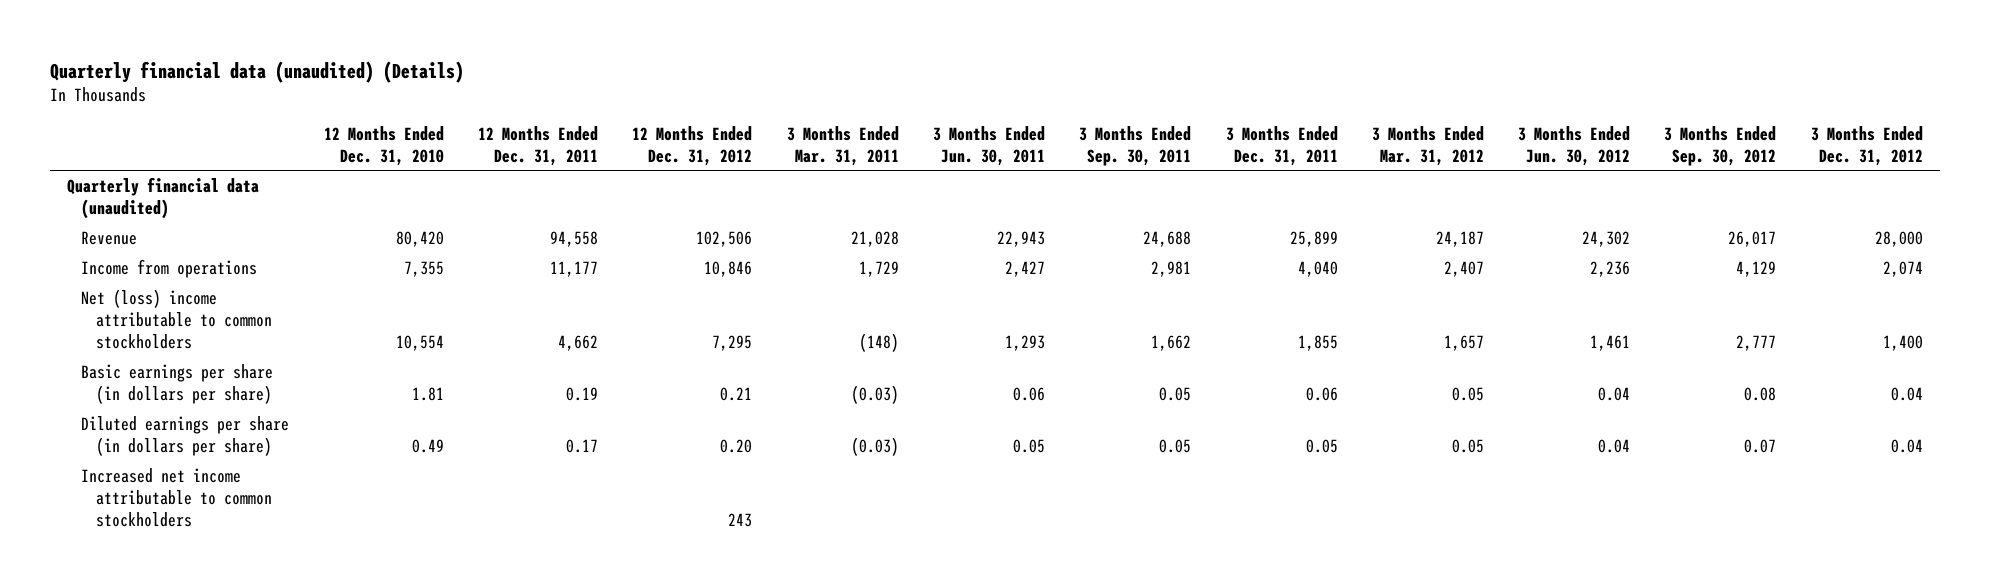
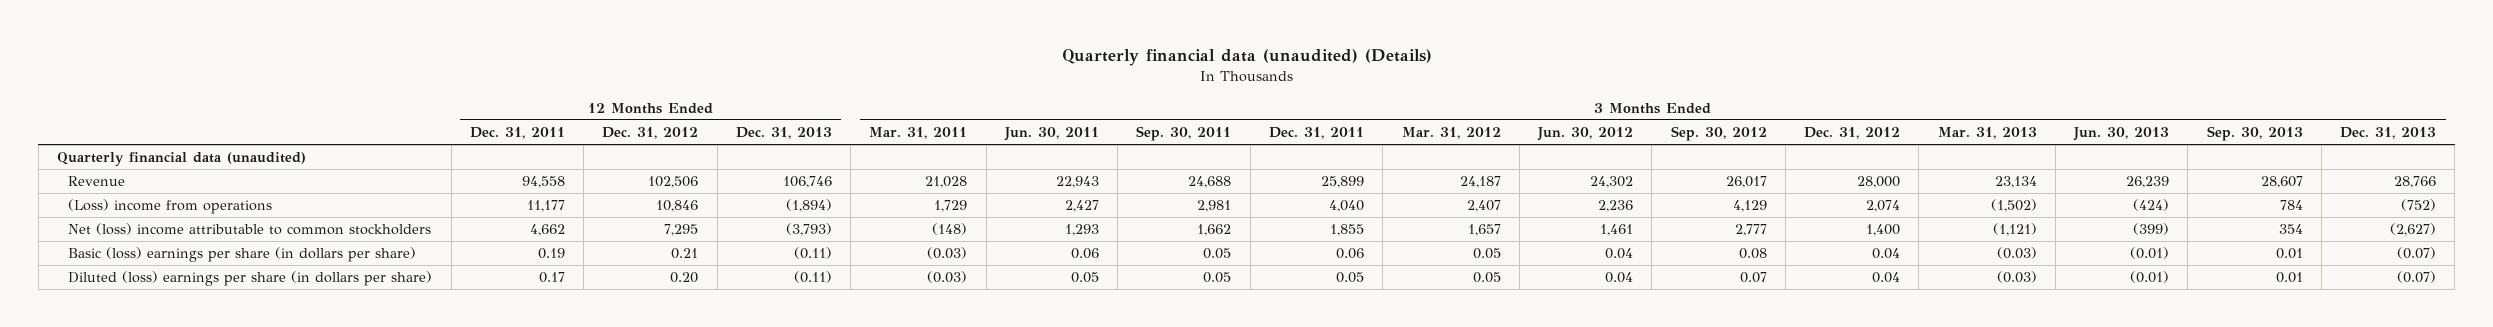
- | 12 Months Ended Dec. 31, 2010 | 12 Months Ended Dec. 31, 2011 | 12 Months Ended Dec. 31, 2012 | 3 Months Ended Mar. 31, 2011 | 3 Months Ended Jun. 30, 2011 | 3 Months Ended Sep. 30, 2011 | 3 Months Ended Dec. 31, 2011 | 3 Months Ended Mar. 31, 2012 | 3 Months Ended Jun. 30, 2012 | 3 Months Ended Sep. 30, 2012 | 3 Months Ended Dec. 31, 2012
+ | 12 Months Ended Dec. 31, 2011 | 12 Months Ended Dec. 31, 2012 | 12 Months Ended Dec. 31, 2013 | 3 Months Ended Mar. 31, 2011 | 3 Months Ended Jun. 30, 2011 | 3 Months Ended Sep. 30, 2011 | 3 Months Ended Dec. 31, 2011 | 3 Months Ended Mar. 31, 2012 | 3 Months Ended Jun. 30, 2012 | 3 Months Ended Sep. 30, 2012 | 3 Months Ended Dec. 31, 2012 | 3 Months Ended Mar. 31, 2013 | 3 Months Ended Jun. 30, 2013 | 3 Months Ended Sep. 30, 2013 | 3 Months Ended Dec. 31, 2013
- Income from operations | 7,355 | 11,177 | 10,846 | 1,729 | 2,427 | 2,981 | 4,040 | 2,407 | 2,236 | 4,129 | 2,074
+ (Loss) income from operations | 11,177 | 10,846 | (1,894) | 1,729 | 2,427 | 2,981 | 4,040 | 2,407 | 2,236 | 4,129 | 2,074 | (1,502) | (424) | 784 | (752)
- Basic earnings per share (in dollars per share) | 1.81 | 0.19 | 0.21 | (0.03) | 0.06 | 0.05 | 0.06 | 0.05 | 0.04 | 0.08 | 0.04
- Diluted earnings per share (in dollars per share) | 0.49 | 0.17 | 0.20 | (0.03) | 0.05 | 0.05 | 0.05 | 0.05 | 0.04 | 0.07 | 0.04
- Increased net income attributable to common stockholders | | | 243 | | | | | | | |
+ Basic (loss) earnings per share (in dollars per share) | 0.19 | 0.21 | (0.11) | (0.03) | 0.06 | 0.05 | 0.06 | 0.05 | 0.04 | 0.08 | 0.04 | (0.03) | (0.01) | 0.01 | (0.07)
+ Diluted (loss) earnings per share (in dollars per share) | 0.17 | 0.20 | (0.11) | (0.03) | 0.05 | 0.05 | 0.05 | 0.05 | 0.04 | 0.07 | 0.04 | (0.03) | (0.01) | 0.01 | (0.07)

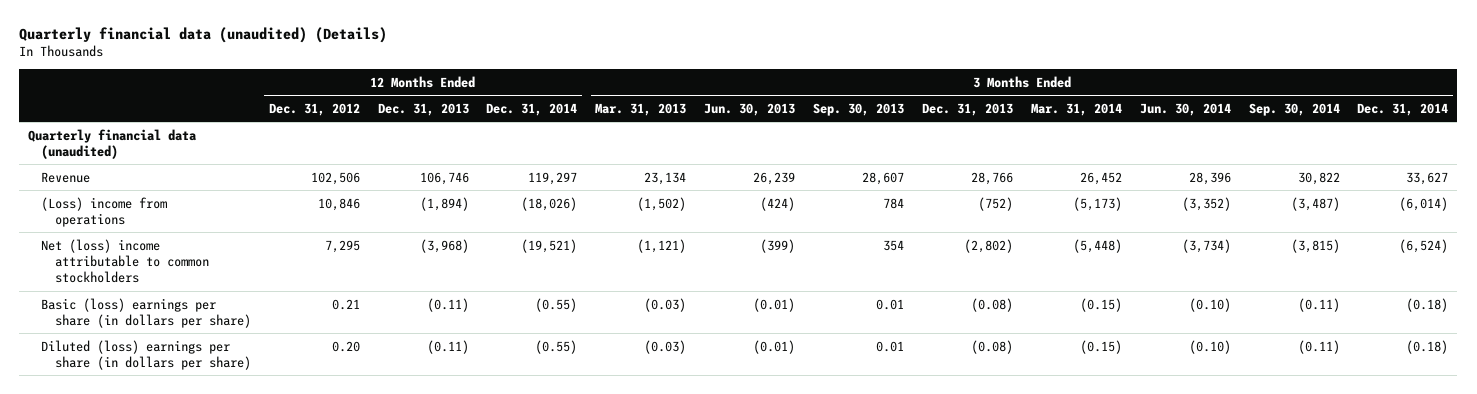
- | 12 Months Ended Dec. 31, 2011 | 12 Months Ended Dec. 31, 2012 | 12 Months Ended Dec. 31, 2013 | 3 Months Ended Mar. 31, 2011 | 3 Months Ended Jun. 30, 2011 | 3 Months Ended Sep. 30, 2011 | 3 Months Ended Dec. 31, 2011 | 3 Months Ended Mar. 31, 2012 | 3 Months Ended Jun. 30, 2012 | 3 Months Ended Sep. 30, 2012 | 3 Months Ended Dec. 31, 2012 | 3 Months Ended Mar. 31, 2013 | 3 Months Ended Jun. 30, 2013 | 3 Months Ended Sep. 30, 2013 | 3 Months Ended Dec. 31, 2013
+ | 12 Months Ended Dec. 31, 2012 | 12 Months Ended Dec. 31, 2013 | 12 Months Ended Dec. 31, 2014 | 3 Months Ended Mar. 31, 2013 | 3 Months Ended Jun. 30, 2013 | 3 Months Ended Sep. 30, 2013 | 3 Months Ended Dec. 31, 2013 | 3 Months Ended Mar. 31, 2014 | 3 Months Ended Jun. 30, 2014 | 3 Months Ended Sep. 30, 2014 | 3 Months Ended Dec. 31, 2014
- Net (loss) income attributable to common stockholders | 4,662 | 7,295 | (3,793) | (148) | 1,293 | 1,662 | 1,855 | 1,657 | 1,461 | 2,777 | 1,400 | (1,121) | (399) | 354 | (2,627)
- Basic (loss) earnings per share (in dollars per share) | 0.19 | 0.21 | (0.11) | (0.03) | 0.06 | 0.05 | 0.06 | 0.05 | 0.04 | 0.08 | 0.04 | (0.03) | (0.01) | 0.01 | (0.07)
- Diluted (loss) earnings per share (in dollars per share) | 0.17 | 0.20 | (0.11) | (0.03) | 0.05 | 0.05 | 0.05 | 0.05 | 0.04 | 0.07 | 0.04 | (0.03) | (0.01) | 0.01 | (0.07)
+ Net (loss) income attributable to common stockholders | 7,295 | (3,968) | (19,521) | (1,121) | (399) | 354 | (2,802) | (5,448) | (3,734) | (3,815) | (6,524)
+ Basic (loss) earnings per share (in dollars per share) | 0.21 | (0.11) | (0.55) | (0.03) | (0.01) | 0.01 | (0.08) | (0.15) | (0.10) | (0.11) | (0.18)
+ Diluted (loss) earnings per share (in dollars per share) | 0.20 | (0.11) | (0.55) | (0.03) | (0.01) | 0.01 | (0.08) | (0.15) | (0.10) | (0.11) | (0.18)

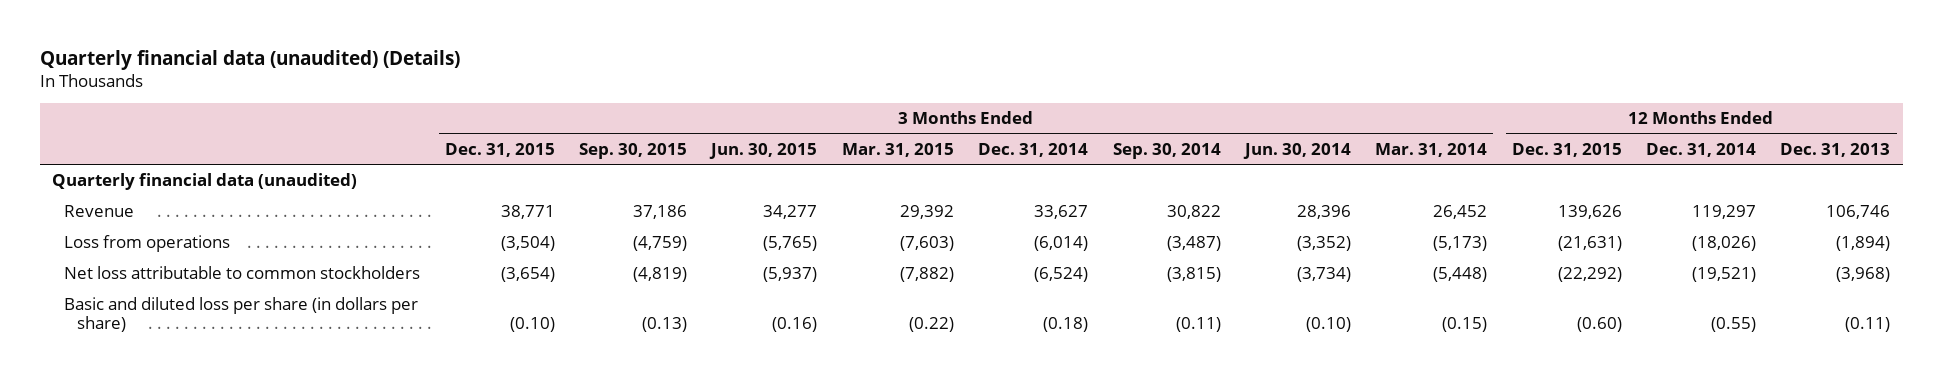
- | 12 Months Ended Dec. 31, 2012 | 12 Months Ended Dec. 31, 2013 | 12 Months Ended Dec. 31, 2014 | 3 Months Ended Mar. 31, 2013 | 3 Months Ended Jun. 30, 2013 | 3 Months Ended Sep. 30, 2013 | 3 Months Ended Dec. 31, 2013 | 3 Months Ended Mar. 31, 2014 | 3 Months Ended Jun. 30, 2014 | 3 Months Ended Sep. 30, 2014 | 3 Months Ended Dec. 31, 2014
+ | 3 Months Ended Dec. 31, 2015 | 3 Months Ended Sep. 30, 2015 | 3 Months Ended Jun. 30, 2015 | 3 Months Ended Mar. 31, 2015 | 3 Months Ended Dec. 31, 2014 | 3 Months Ended Sep. 30, 2014 | 3 Months Ended Jun. 30, 2014 | 3 Months Ended Mar. 31, 2014 | 12 Months Ended Dec. 31, 2015 | 12 Months Ended Dec. 31, 2014 | 12 Months Ended Dec. 31, 2013
- (Loss) income from operations | 10,846 | (1,894) | (18,026) | (1,502) | (424) | 784 | (752) | (5,173) | (3,352) | (3,487) | (6,014)
- Net (loss) income attributable to common stockholders | 7,295 | (3,968) | (19,521) | (1,121) | (399) | 354 | (2,802) | (5,448) | (3,734) | (3,815) | (6,524)
- Basic (loss) earnings per share (in dollars per share) | 0.21 | (0.11) | (0.55) | (0.03) | (0.01) | 0.01 | (0.08) | (0.15) | (0.10) | (0.11) | (0.18)
- Diluted (loss) earnings per share (in dollars per share) | 0.20 | (0.11) | (0.55) | (0.03) | (0.01) | 0.01 | (0.08) | (0.15) | (0.10) | (0.11) | (0.18)
+ Loss from operations | (3,504) | (4,759) | (5,765) | (7,603) | (6,014) | (3,487) | (3,352) | (5,173) | (21,631) | (18,026) | (1,894)
+ Net loss attributable to common stockholders | (3,654) | (4,819) | (5,937) | (7,882) | (6,524) | (3,815) | (3,734) | (5,448) | (22,292) | (19,521) | (3,968)
+ Basic and diluted loss per share (in dollars per share) | (0.10) | (0.13) | (0.16) | (0.22) | (0.18) | (0.11) | (0.10) | (0.15) | (0.60) | (0.55) | (0.11)

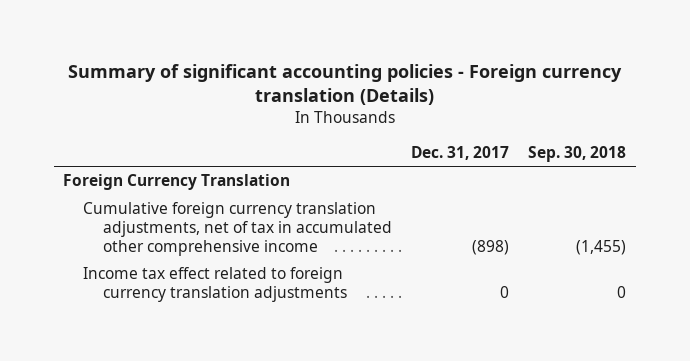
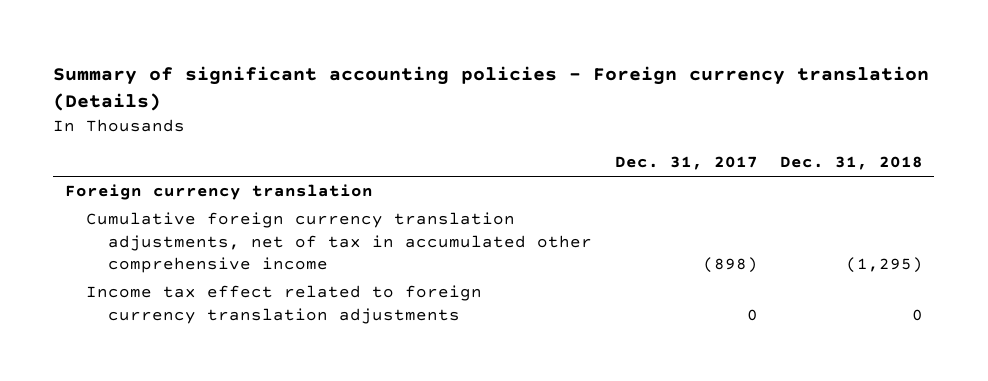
- | Dec. 31, 2017 | Sep. 30, 2018
+ | Dec. 31, 2017 | Dec. 31, 2018
- Foreign Currency Translation
+ Foreign currency translation

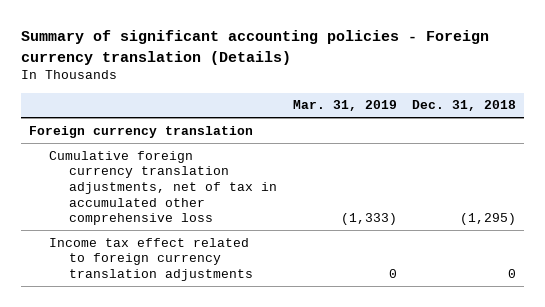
- | Dec. 31, 2017 | Dec. 31, 2018
+ | Mar. 31, 2019 | Dec. 31, 2018
- Cumulative foreign currency translation adjustments, net of tax in accumulated other comprehensive income | (898) | (1,295)
+ Cumulative foreign currency translation adjustments, net of tax in accumulated other comprehensive loss | (1,333) | (1,295)

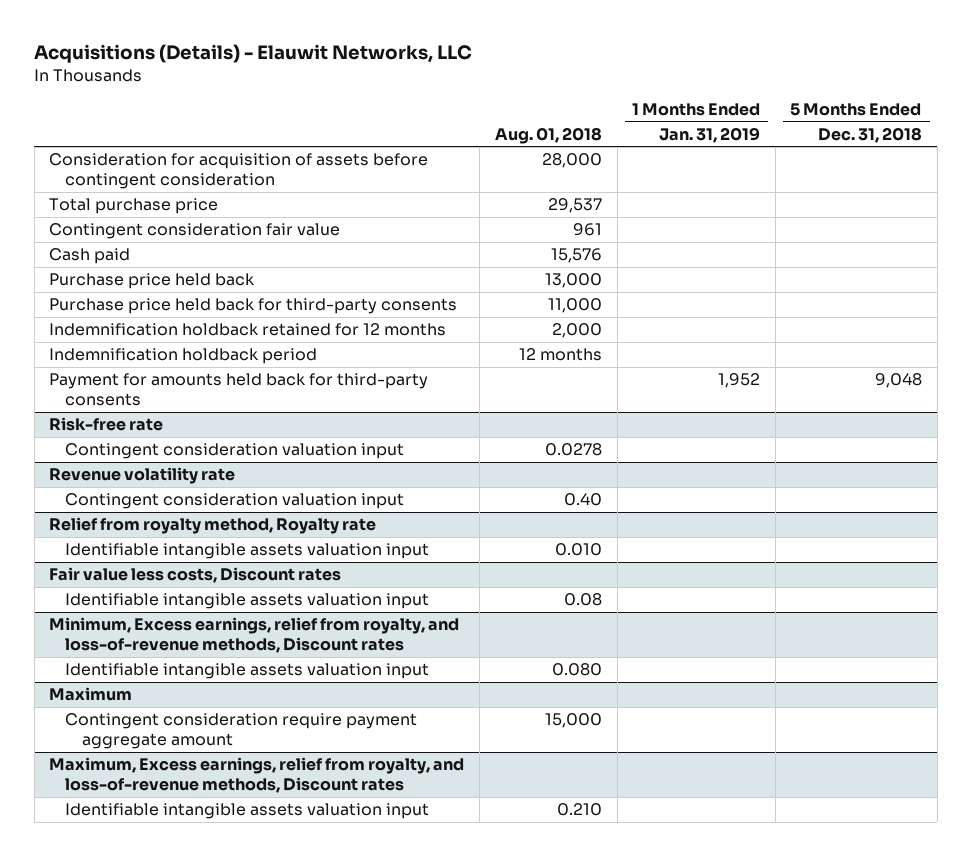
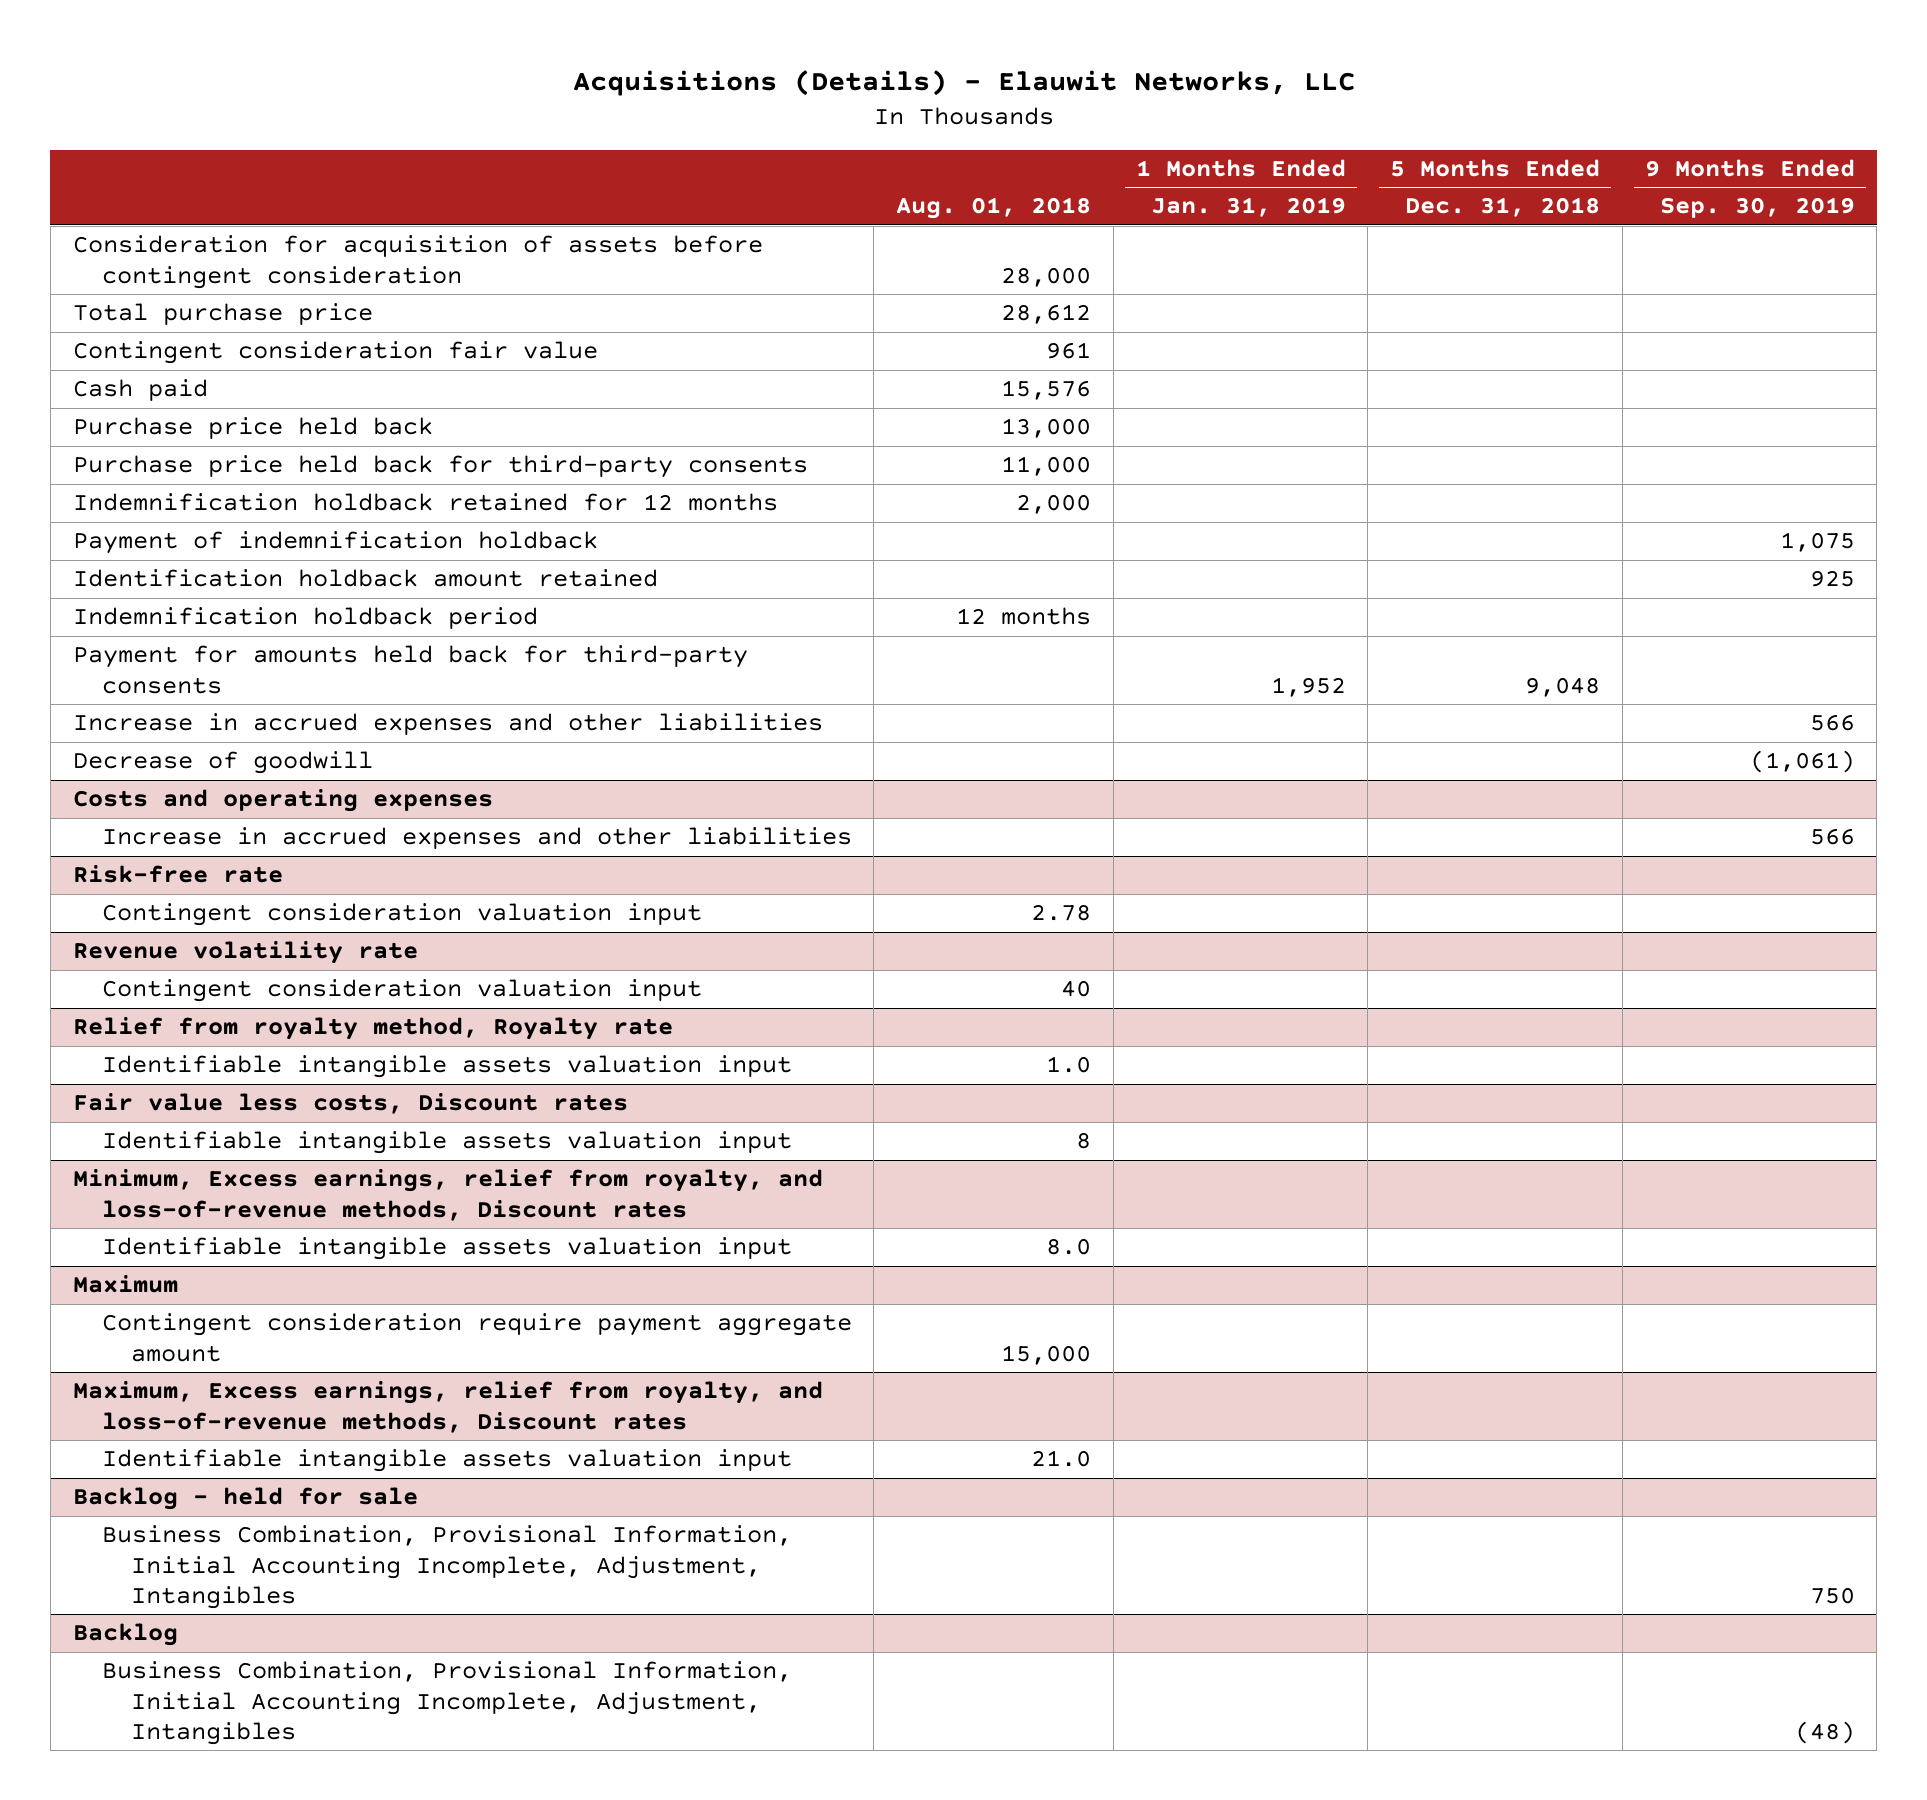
- | Aug. 01, 2018 | 1 Months Ended Jan. 31, 2019 | 5 Months Ended Dec. 31, 2018
+ | Aug. 01, 2018 | 1 Months Ended Jan. 31, 2019 | 5 Months Ended Dec. 31, 2018 | 9 Months Ended Sep. 30, 2019
- Total purchase price | 29,537 | |
+ Total purchase price | 28,612 | | |
+ Payment of indemnification holdback | | | | 1,075
+ Identification holdback amount retained | | | | 925
+ Increase in accrued expenses and other liabilities | | | | 566
+ Decrease of goodwill | | | | (1,061)
+ Costs and operating expenses
+ Increase in accrued expenses and other liabilities | | | | 566
@ Risk-free rate
- Contingent consideration valuation input | 0.0278 | |
+ Contingent consideration valuation input | 2.78 | | |
@ Revenue volatility rate
- Contingent consideration valuation input | 0.40 | |
+ Contingent consideration valuation input | 40 | | |
@ Relief from royalty method, Royalty rate
- Identifiable intangible assets valuation input | 0.010 | |
+ Identifiable intangible assets valuation input | 1.0 | | |
@ Fair value less costs, Discount rates
- Identifiable intangible assets valuation input | 0.08 | |
+ Identifiable intangible assets valuation input | 8 | | |
@ Minimum, Excess earnings, relief from royalty, and loss-of-revenue methods, Discount rates
- Identifiable intangible assets valuation input | 0.080 | |
+ Identifiable intangible assets valuation input | 8.0 | | |
@ Maximum, Excess earnings, relief from royalty, and loss-of-revenue methods, Discount rates
- Identifiable intangible assets valuation input | 0.210 | |
+ Identifiable intangible assets valuation input | 21.0 | | |
+ Backlog - held for sale
+ Business Combination, Provisional Information, Initial Accounting Incomplete, Adjustment, Intangibles | | | | 750
+ Backlog
+ Business Combination, Provisional Information, Initial Accounting Incomplete, Adjustment, Intangibles | | | | (48)

